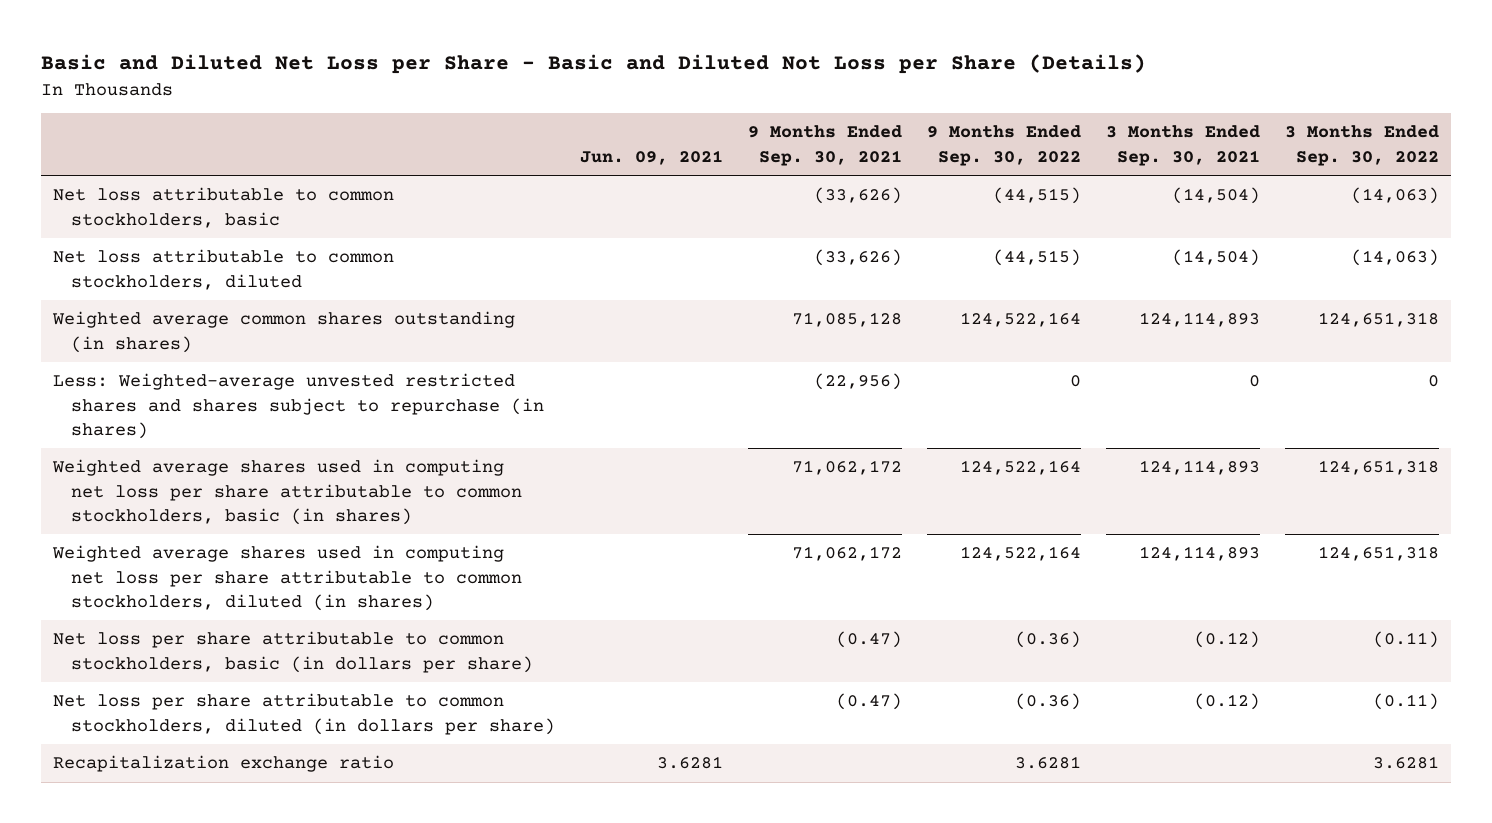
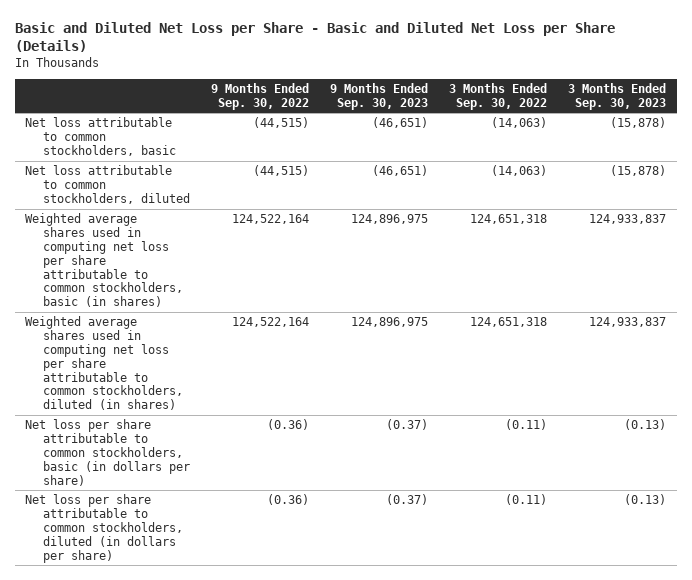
- Basic and Diluted Net Loss per Share - Basic and Diluted Not Loss per Share (Details)
+ Basic and Diluted Net Loss per Share - Basic and Diluted Net Loss per Share (Details)
- | Jun. 09, 2021 | 9 Months Ended Sep. 30, 2021 | 9 Months Ended Sep. 30, 2022 | 3 Months Ended Sep. 30, 2021 | 3 Months Ended Sep. 30, 2022
+ | 9 Months Ended Sep. 30, 2022 | 9 Months Ended Sep. 30, 2023 | 3 Months Ended Sep. 30, 2022 | 3 Months Ended Sep. 30, 2023
- Weighted average common shares outstanding (in shares) | | 71,085,128 | 124,522,164 | 124,114,893 | 124,651,318
- Less: Weighted-average unvested restricted shares and shares subject to repurchase (in shares) | | (22,956) | 0 | 0 | 0
- Recapitalization exchange ratio | 3.6281 | | 3.6281 | | 3.6281

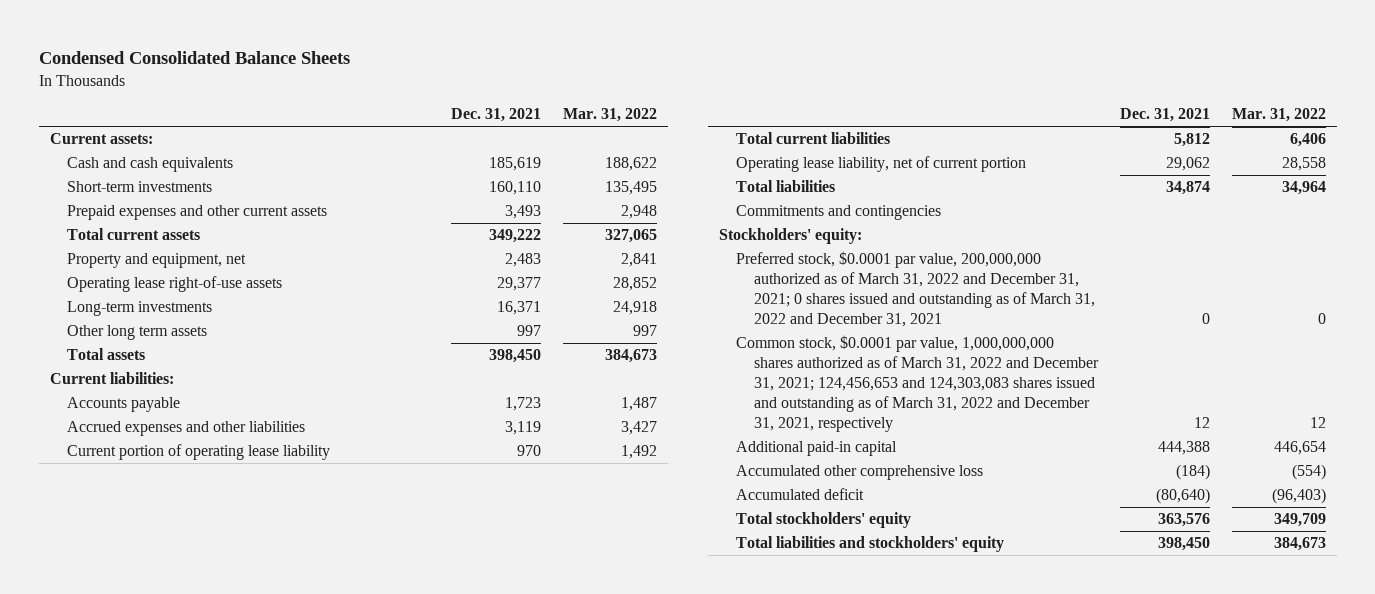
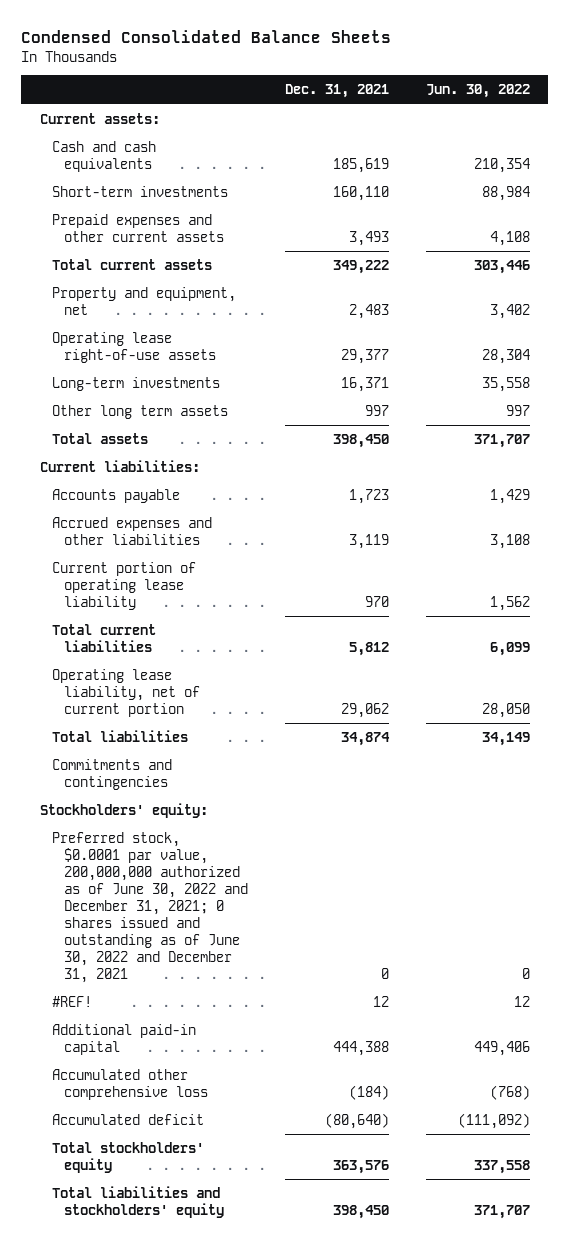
- | Dec. 31, 2021 | Mar. 31, 2022
+ | Dec. 31, 2021 | Jun. 30, 2022
- Preferred stock, $0.0001 par value, 200,000,000 authorized as of March 31, 2022 and December 31, 2021; 0 shares issued and outstanding as of March 31, 2022 and December 31, 2021 | 0 | 0
- Common stock, $0.0001 par value, 1,000,000,000 shares authorized as of March 31, 2022 and December 31, 2021; 124,456,653 and 124,303,083 shares issued and outstanding as of March 31, 2022 and December 31, 2021, respectively | 12 | 12
+ Preferred stock, $0.0001 par value, 200,000,000 authorized as of June 30, 2022 and December 31, 2021; 0 shares issued and outstanding as of June 30, 2022 and December 31, 2021 | 0 | 0
+ #REF! | 12 | 12

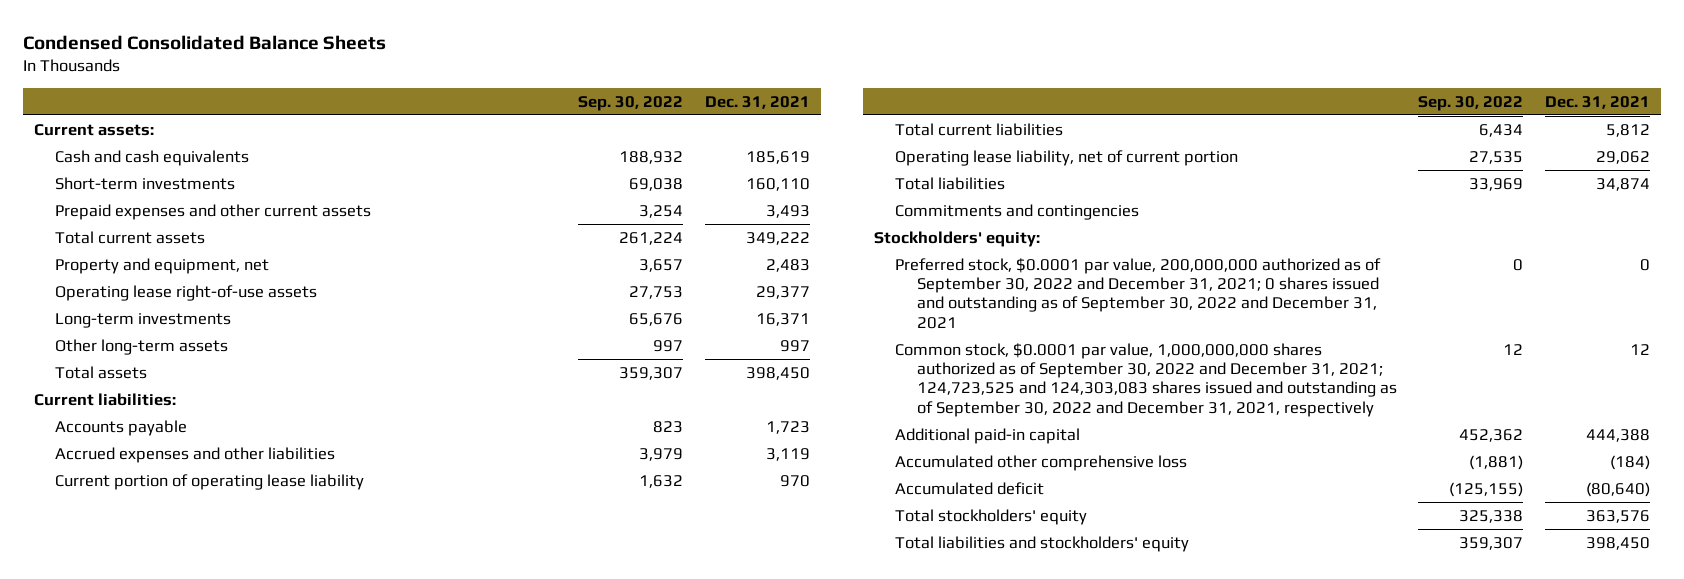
- | Dec. 31, 2021 | Jun. 30, 2022
+ | Sep. 30, 2022 | Dec. 31, 2021
- Other long term assets | 997 | 997
+ Other long-term assets | 997 | 997
- Preferred stock, $0.0001 par value, 200,000,000 authorized as of June 30, 2022 and December 31, 2021; 0 shares issued and outstanding as of June 30, 2022 and December 31, 2021 | 0 | 0
- #REF! | 12 | 12
+ Preferred stock, $0.0001 par value, 200,000,000 authorized as of September 30, 2022 and December 31, 2021; 0 shares issued and outstanding as of September 30, 2022 and December 31, 2021 | 0 | 0
+ Common stock, $0.0001 par value, 1,000,000,000 shares authorized as of September 30, 2022 and December 31, 2021; 124,723,525 and 124,303,083 shares issued and outstanding as of September 30, 2022 and December 31, 2021, respectively | 12 | 12

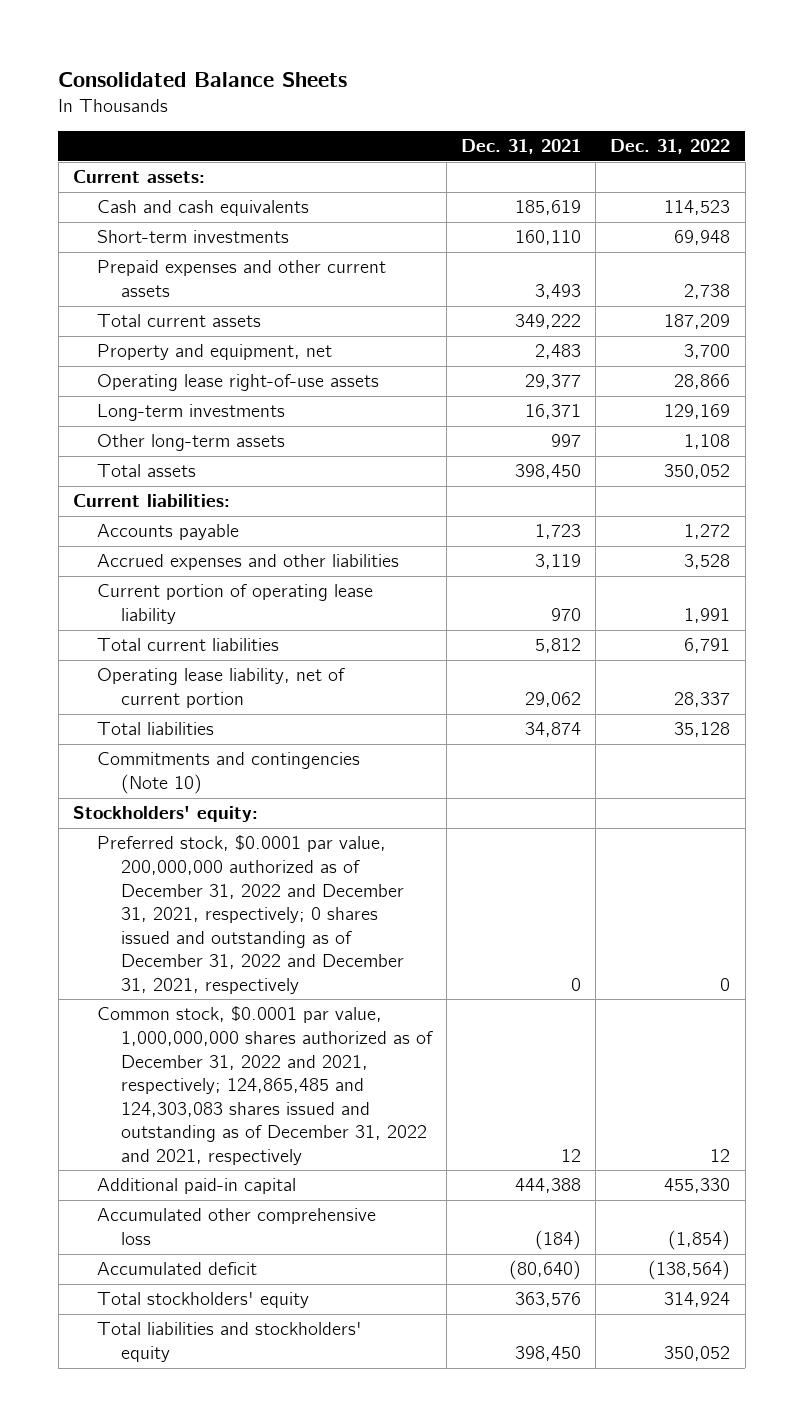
- Condensed Consolidated Balance Sheets
+ Consolidated Balance Sheets
- | Sep. 30, 2022 | Dec. 31, 2021
+ | Dec. 31, 2021 | Dec. 31, 2022
- Commitments and contingencies
+ Commitments and contingencies (Note 10)
- Preferred stock, $0.0001 par value, 200,000,000 authorized as of September 30, 2022 and December 31, 2021; 0 shares issued and outstanding as of September 30, 2022 and December 31, 2021 | 0 | 0
- Common stock, $0.0001 par value, 1,000,000,000 shares authorized as of September 30, 2022 and December 31, 2021; 124,723,525 and 124,303,083 shares issued and outstanding as of September 30, 2022 and December 31, 2021, respectively | 12 | 12
+ Preferred stock, $0.0001 par value, 200,000,000 authorized as of December 31, 2022 and December 31, 2021, respectively; 0 shares issued and outstanding as of December 31, 2022 and December 31, 2021, respectively | 0 | 0
+ Common stock, $0.0001 par value, 1,000,000,000 shares authorized as of December 31, 2022 and 2021, respectively; 124,865,485 and 124,303,083 shares issued and outstanding as of December 31, 2022 and 2021, respectively | 12 | 12

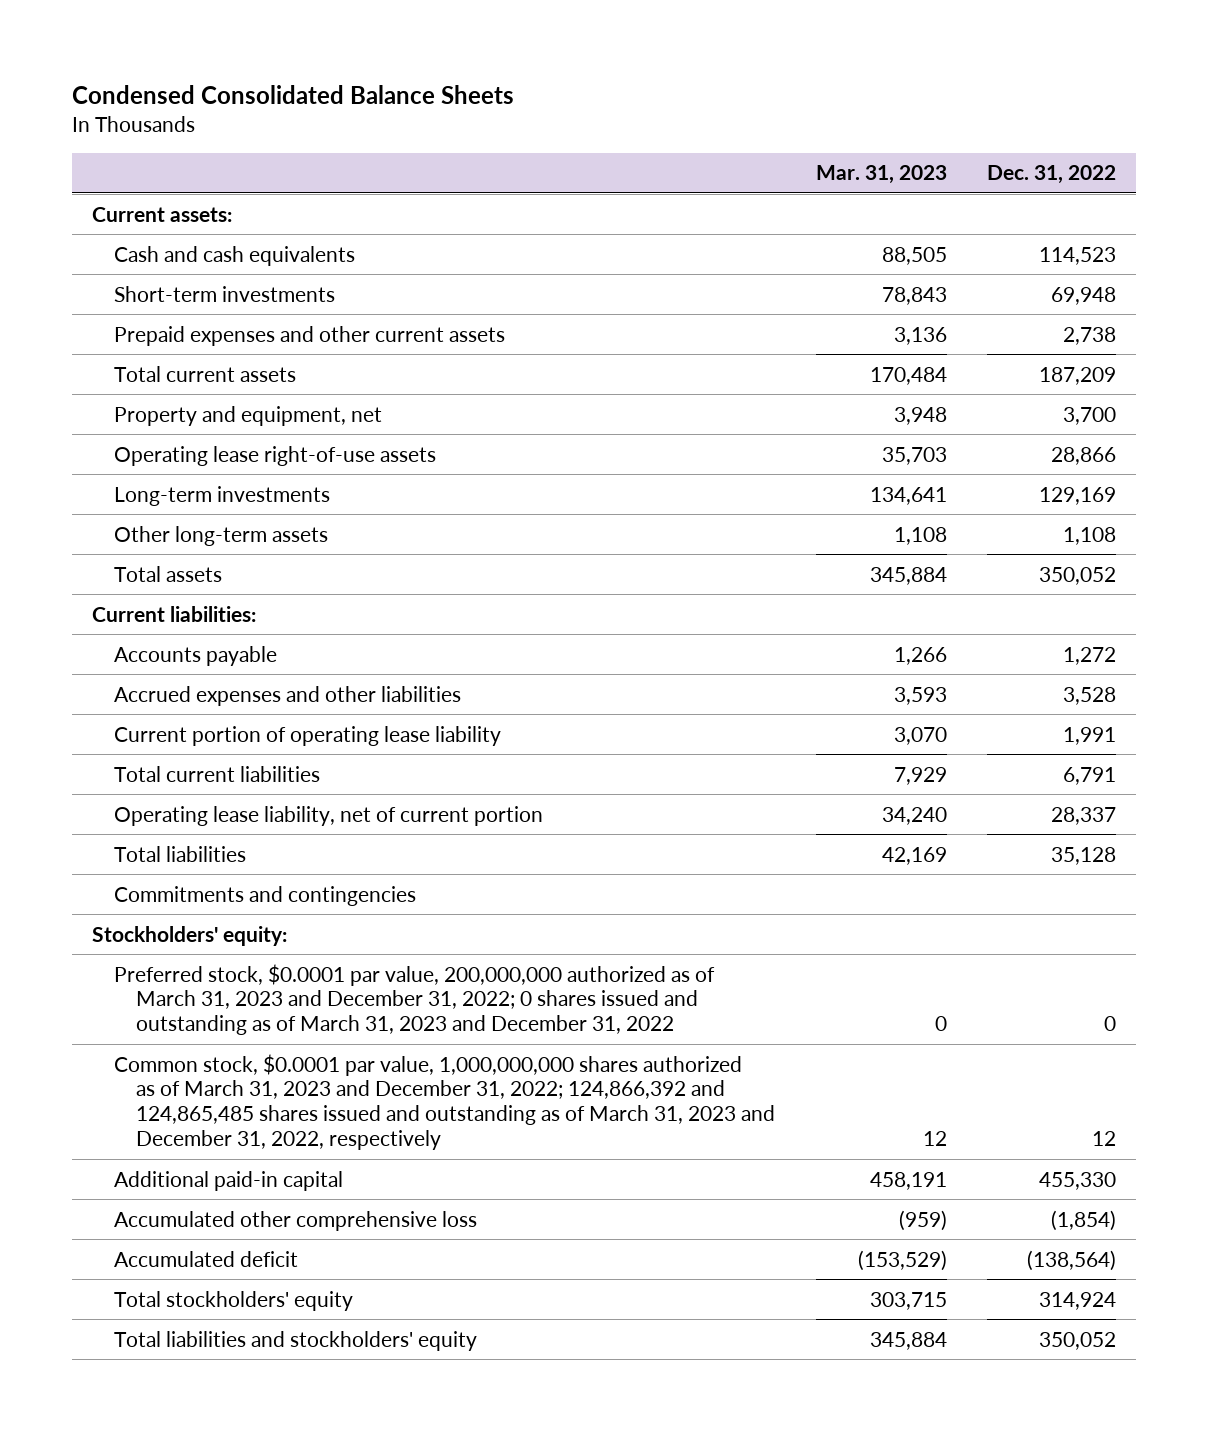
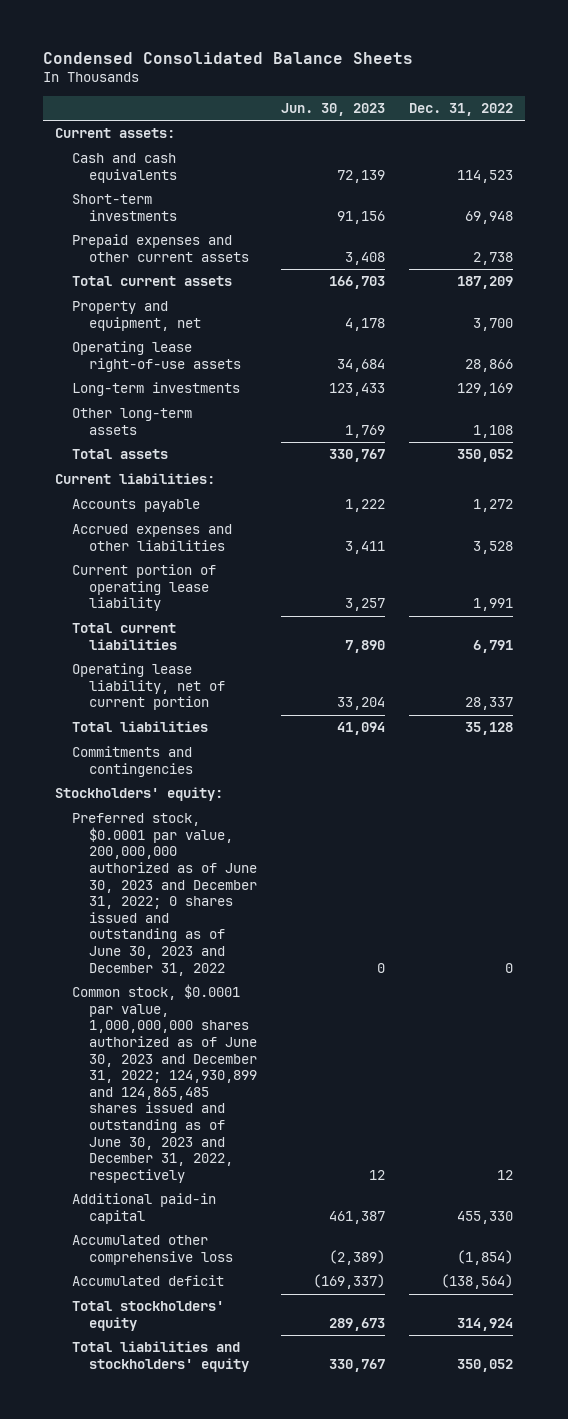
- | Mar. 31, 2023 | Dec. 31, 2022
+ | Jun. 30, 2023 | Dec. 31, 2022
- Preferred stock, $0.0001 par value, 200,000,000 authorized as of March 31, 2023 and December 31, 2022; 0 shares issued and outstanding as of March 31, 2023 and December 31, 2022 | 0 | 0
- Common stock, $0.0001 par value, 1,000,000,000 shares authorized as of March 31, 2023 and December 31, 2022; 124,866,392 and 124,865,485 shares issued and outstanding as of March 31, 2023 and December 31, 2022, respectively | 12 | 12
+ Preferred stock, $0.0001 par value, 200,000,000 authorized as of June 30, 2023 and December 31, 2022; 0 shares issued and outstanding as of June 30, 2023 and December 31, 2022 | 0 | 0
+ Common stock, $0.0001 par value, 1,000,000,000 shares authorized as of June 30, 2023 and December 31, 2022; 124,930,899 and 124,865,485 shares issued and outstanding as of June 30, 2023 and December 31, 2022, respectively | 12 | 12

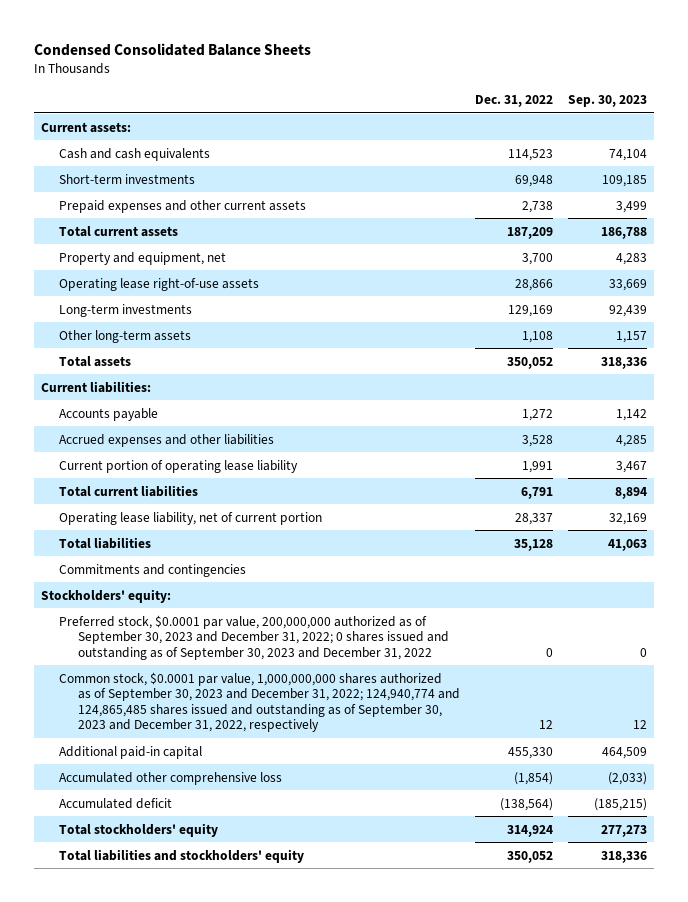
- | Jun. 30, 2023 | Dec. 31, 2022
+ | Dec. 31, 2022 | Sep. 30, 2023
- Preferred stock, $0.0001 par value, 200,000,000 authorized as of June 30, 2023 and December 31, 2022; 0 shares issued and outstanding as of June 30, 2023 and December 31, 2022 | 0 | 0
- Common stock, $0.0001 par value, 1,000,000,000 shares authorized as of June 30, 2023 and December 31, 2022; 124,930,899 and 124,865,485 shares issued and outstanding as of June 30, 2023 and December 31, 2022, respectively | 12 | 12
+ Preferred stock, $0.0001 par value, 200,000,000 authorized as of September 30, 2023 and December 31, 2022; 0 shares issued and outstanding as of September 30, 2023 and December 31, 2022 | 0 | 0
+ Common stock, $0.0001 par value, 1,000,000,000 shares authorized as of September 30, 2023 and December 31, 2022; 124,940,774 and 124,865,485 shares issued and outstanding as of September 30, 2023 and December 31, 2022, respectively | 12 | 12

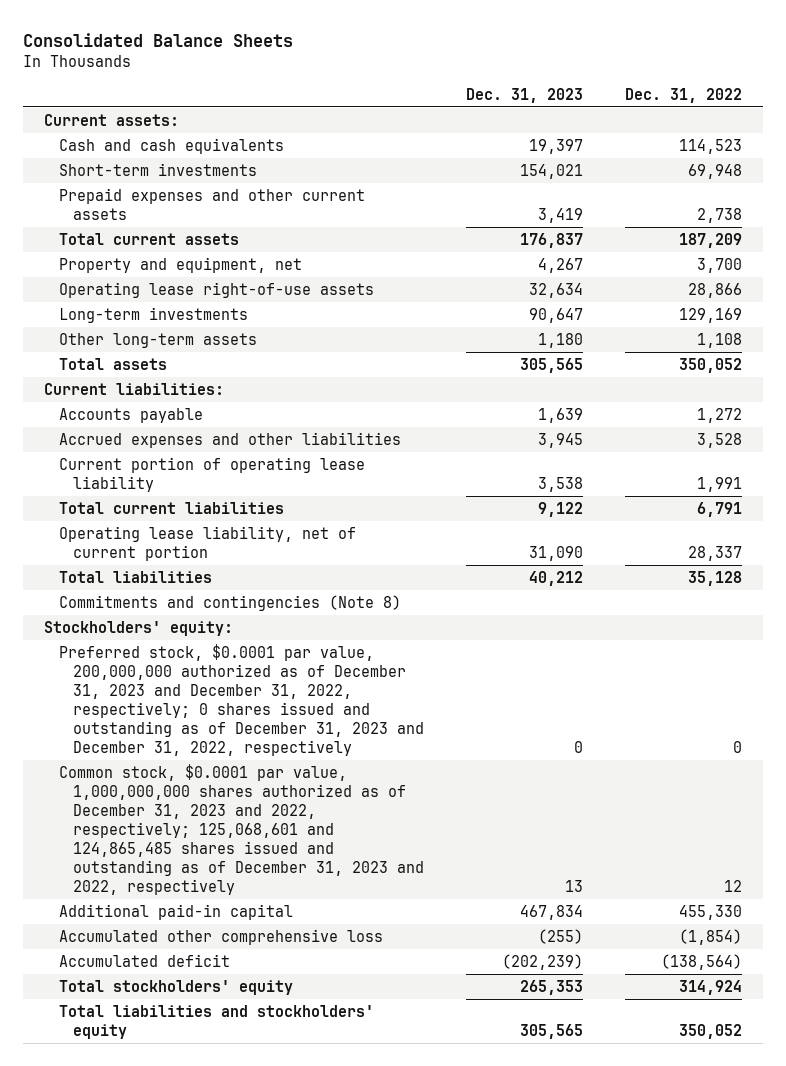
- Condensed Consolidated Balance Sheets
+ Consolidated Balance Sheets
- | Dec. 31, 2022 | Sep. 30, 2023
+ | Dec. 31, 2023 | Dec. 31, 2022
- Commitments and contingencies
+ Commitments and contingencies (Note 8)
- Preferred stock, $0.0001 par value, 200,000,000 authorized as of September 30, 2023 and December 31, 2022; 0 shares issued and outstanding as of September 30, 2023 and December 31, 2022 | 0 | 0
- Common stock, $0.0001 par value, 1,000,000,000 shares authorized as of September 30, 2023 and December 31, 2022; 124,940,774 and 124,865,485 shares issued and outstanding as of September 30, 2023 and December 31, 2022, respectively | 12 | 12
+ Preferred stock, $0.0001 par value, 200,000,000 authorized as of December 31, 2023 and December 31, 2022, respectively; 0 shares issued and outstanding as of December 31, 2023 and December 31, 2022, respectively | 0 | 0
+ Common stock, $0.0001 par value, 1,000,000,000 shares authorized as of December 31, 2023 and 2022, respectively; 125,068,601 and 124,865,485 shares issued and outstanding as of December 31, 2023 and 2022, respectively | 13 | 12

